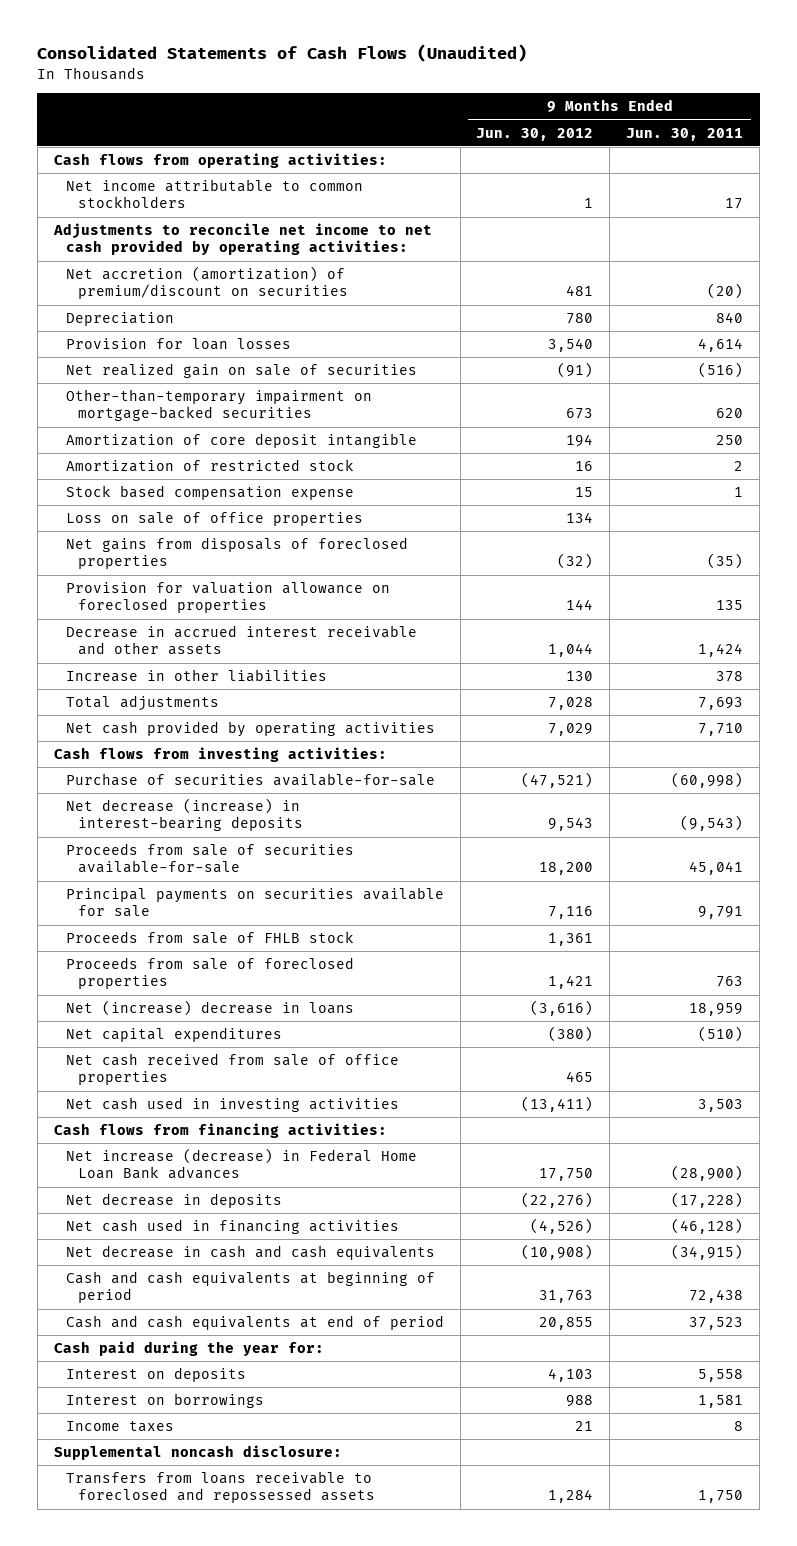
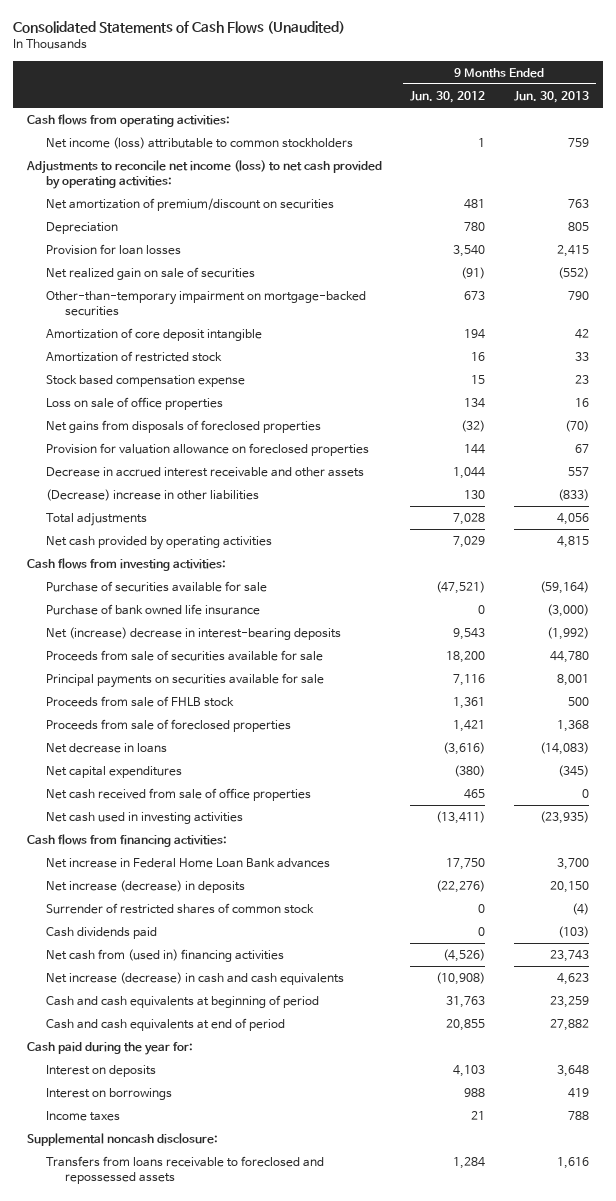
- | 9 Months Ended Jun. 30, 2012 | 9 Months Ended Jun. 30, 2011
+ | 9 Months Ended Jun. 30, 2012 | 9 Months Ended Jun. 30, 2013
- Net income attributable to common stockholders | 1 | 17
- Adjustments to reconcile net income to net cash provided by operating activities:
- Net accretion (amortization) of premium/discount on securities | 481 | (20)
+ Net income (loss) attributable to common stockholders | 1 | 759
+ Adjustments to reconcile net income (loss) to net cash provided by operating activities:
+ Net amortization of premium/discount on securities | 481 | 763
- Increase in other liabilities | 130 | 378
+ (Decrease) increase in other liabilities | 130 | (833)
- Purchase of securities available-for-sale | (47,521) | (60,998)
- Net decrease (increase) in interest-bearing deposits | 9,543 | (9,543)
- Proceeds from sale of securities available-for-sale | 18,200 | 45,041
+ Purchase of securities available for sale | (47,521) | (59,164)
+ Purchase of bank owned life insurance | 0 | (3,000)
+ Net (increase) decrease in interest-bearing deposits | 9,543 | (1,992)
+ Proceeds from sale of securities available for sale | 18,200 | 44,780
- Net (increase) decrease in loans | (3,616) | 18,959
+ Net decrease in loans | (3,616) | (14,083)
- Net increase (decrease) in Federal Home Loan Bank advances | 17,750 | (28,900)
- Net decrease in deposits | (22,276) | (17,228)
- Net cash used in financing activities | (4,526) | (46,128)
- Net decrease in cash and cash equivalents | (10,908) | (34,915)
+ Net increase in Federal Home Loan Bank advances | 17,750 | 3,700
+ Net increase (decrease) in deposits | (22,276) | 20,150
+ Surrender of restricted shares of common stock | 0 | (4)
+ Cash dividends paid | 0 | (103)
+ Net cash from (used in) financing activities | (4,526) | 23,743
+ Net increase (decrease) in cash and cash equivalents | (10,908) | 4,623

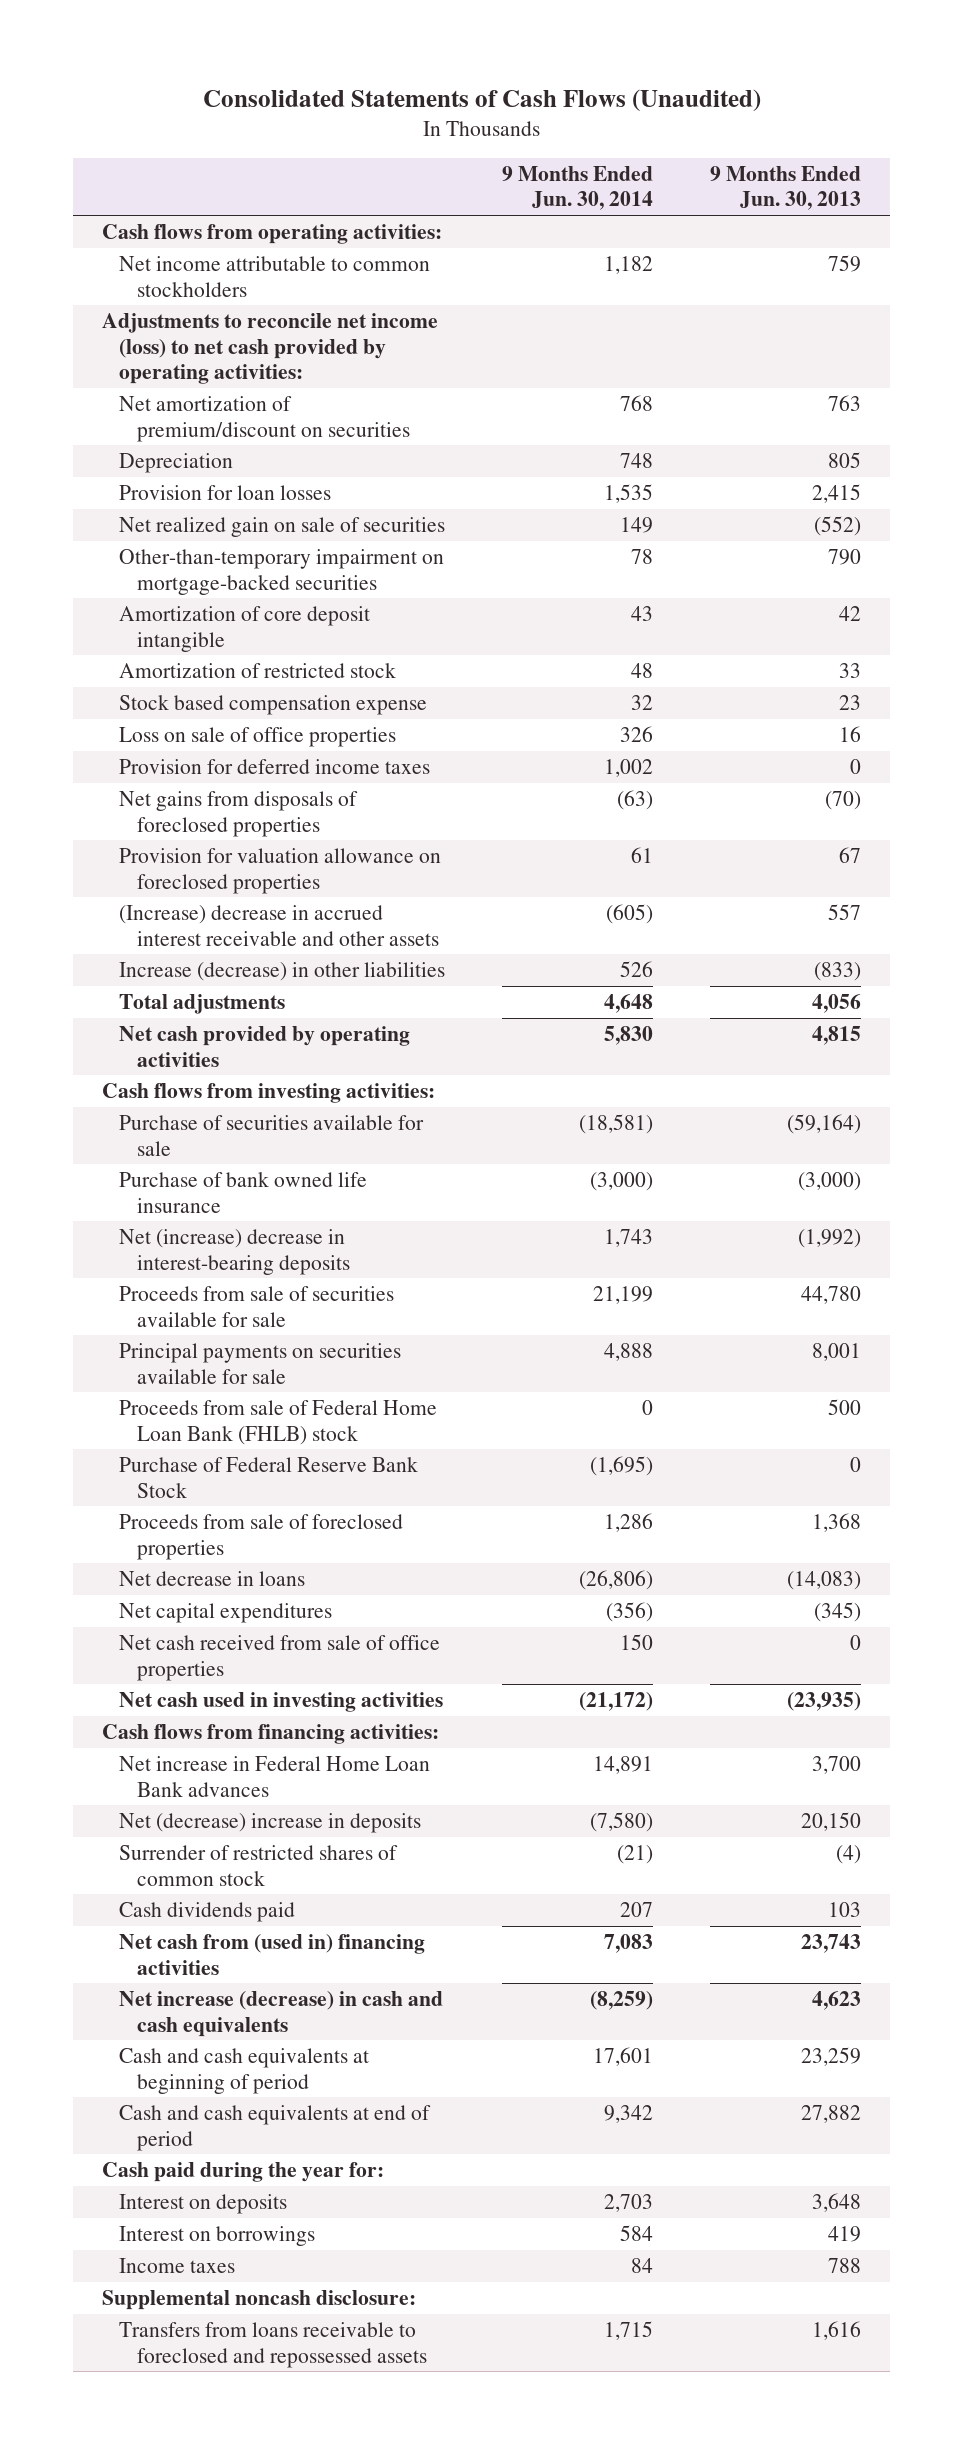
- | 9 Months Ended Jun. 30, 2012 | 9 Months Ended Jun. 30, 2013
+ | 9 Months Ended Jun. 30, 2014 | 9 Months Ended Jun. 30, 2013
- Net income (loss) attributable to common stockholders | 1 | 759
+ Net income attributable to common stockholders | 1,182 | 759
+ Provision for deferred income taxes | 1,002 | 0
- Decrease in accrued interest receivable and other assets | 1,044 | 557
- (Decrease) increase in other liabilities | 130 | (833)
+ (Increase) decrease in accrued interest receivable and other assets | (605) | 557
+ Increase (decrease) in other liabilities | 526 | (833)
- Proceeds from sale of FHLB stock | 1,361 | 500
+ Proceeds from sale of Federal Home Loan Bank (FHLB) stock | 0 | 500
+ Purchase of Federal Reserve Bank Stock | (1,695) | 0
- Net increase (decrease) in deposits | (22,276) | 20,150
+ Net (decrease) increase in deposits | (7,580) | 20,150
- Cash dividends paid | 0 | (103)
+ Cash dividends paid | 207 | 103

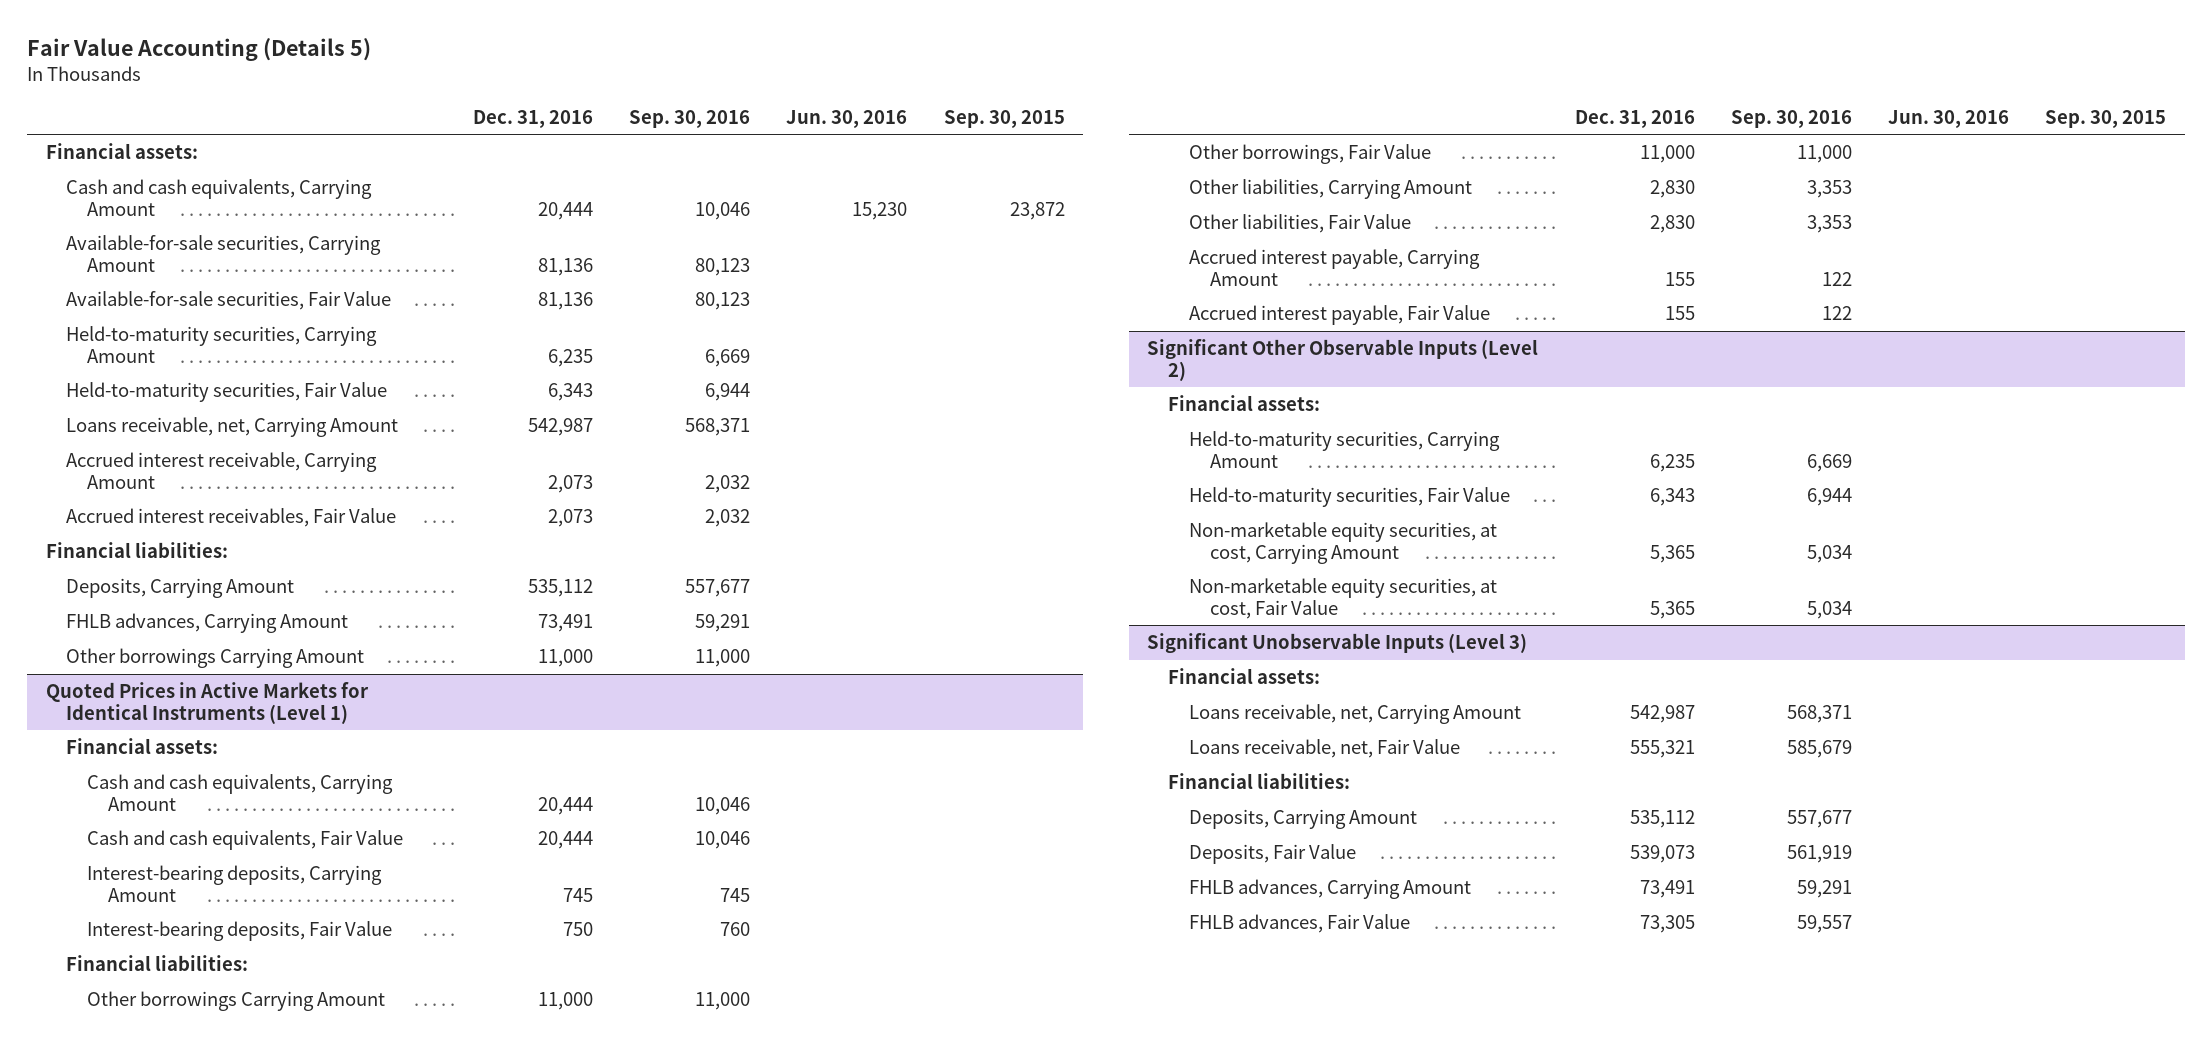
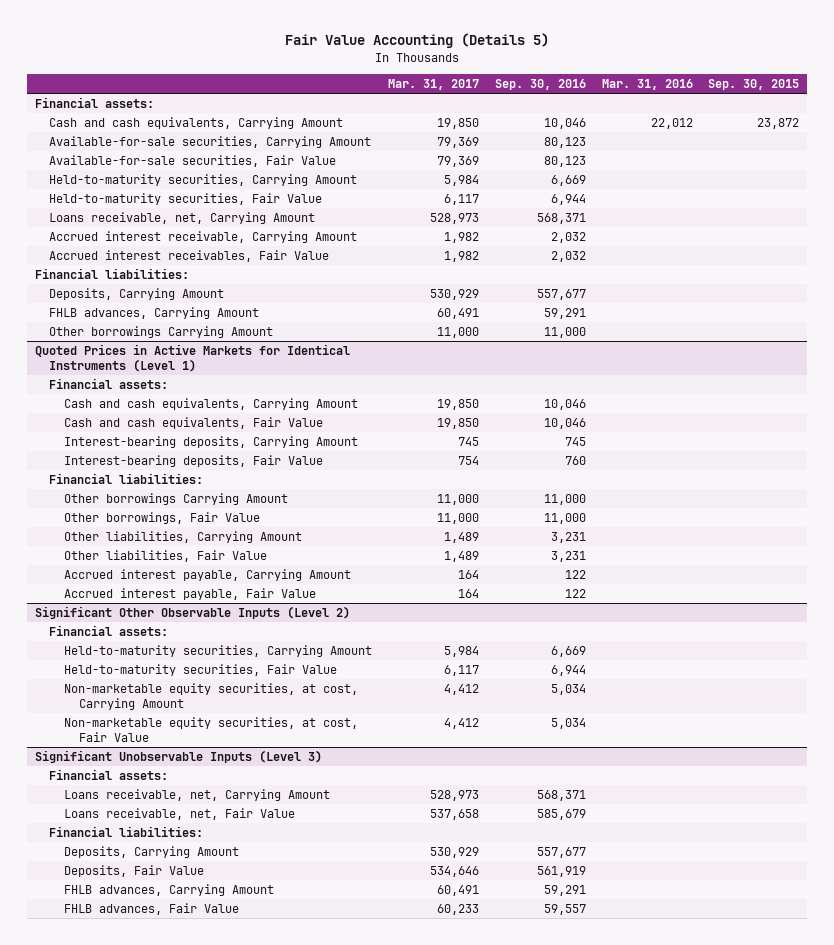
- | Dec. 31, 2016 | Sep. 30, 2016 | Jun. 30, 2016 | Sep. 30, 2015
+ | Mar. 31, 2017 | Sep. 30, 2016 | Mar. 31, 2016 | Sep. 30, 2015
@ Quoted Prices in Active Markets for Identical Instruments (Level 1)
- Other liabilities, Carrying Amount | 2,830 | 3,353 | |
- Other liabilities, Fair Value | 2,830 | 3,353 | |
+ Other liabilities, Carrying Amount | 1,489 | 3,231 | |
+ Other liabilities, Fair Value | 1,489 | 3,231 | |

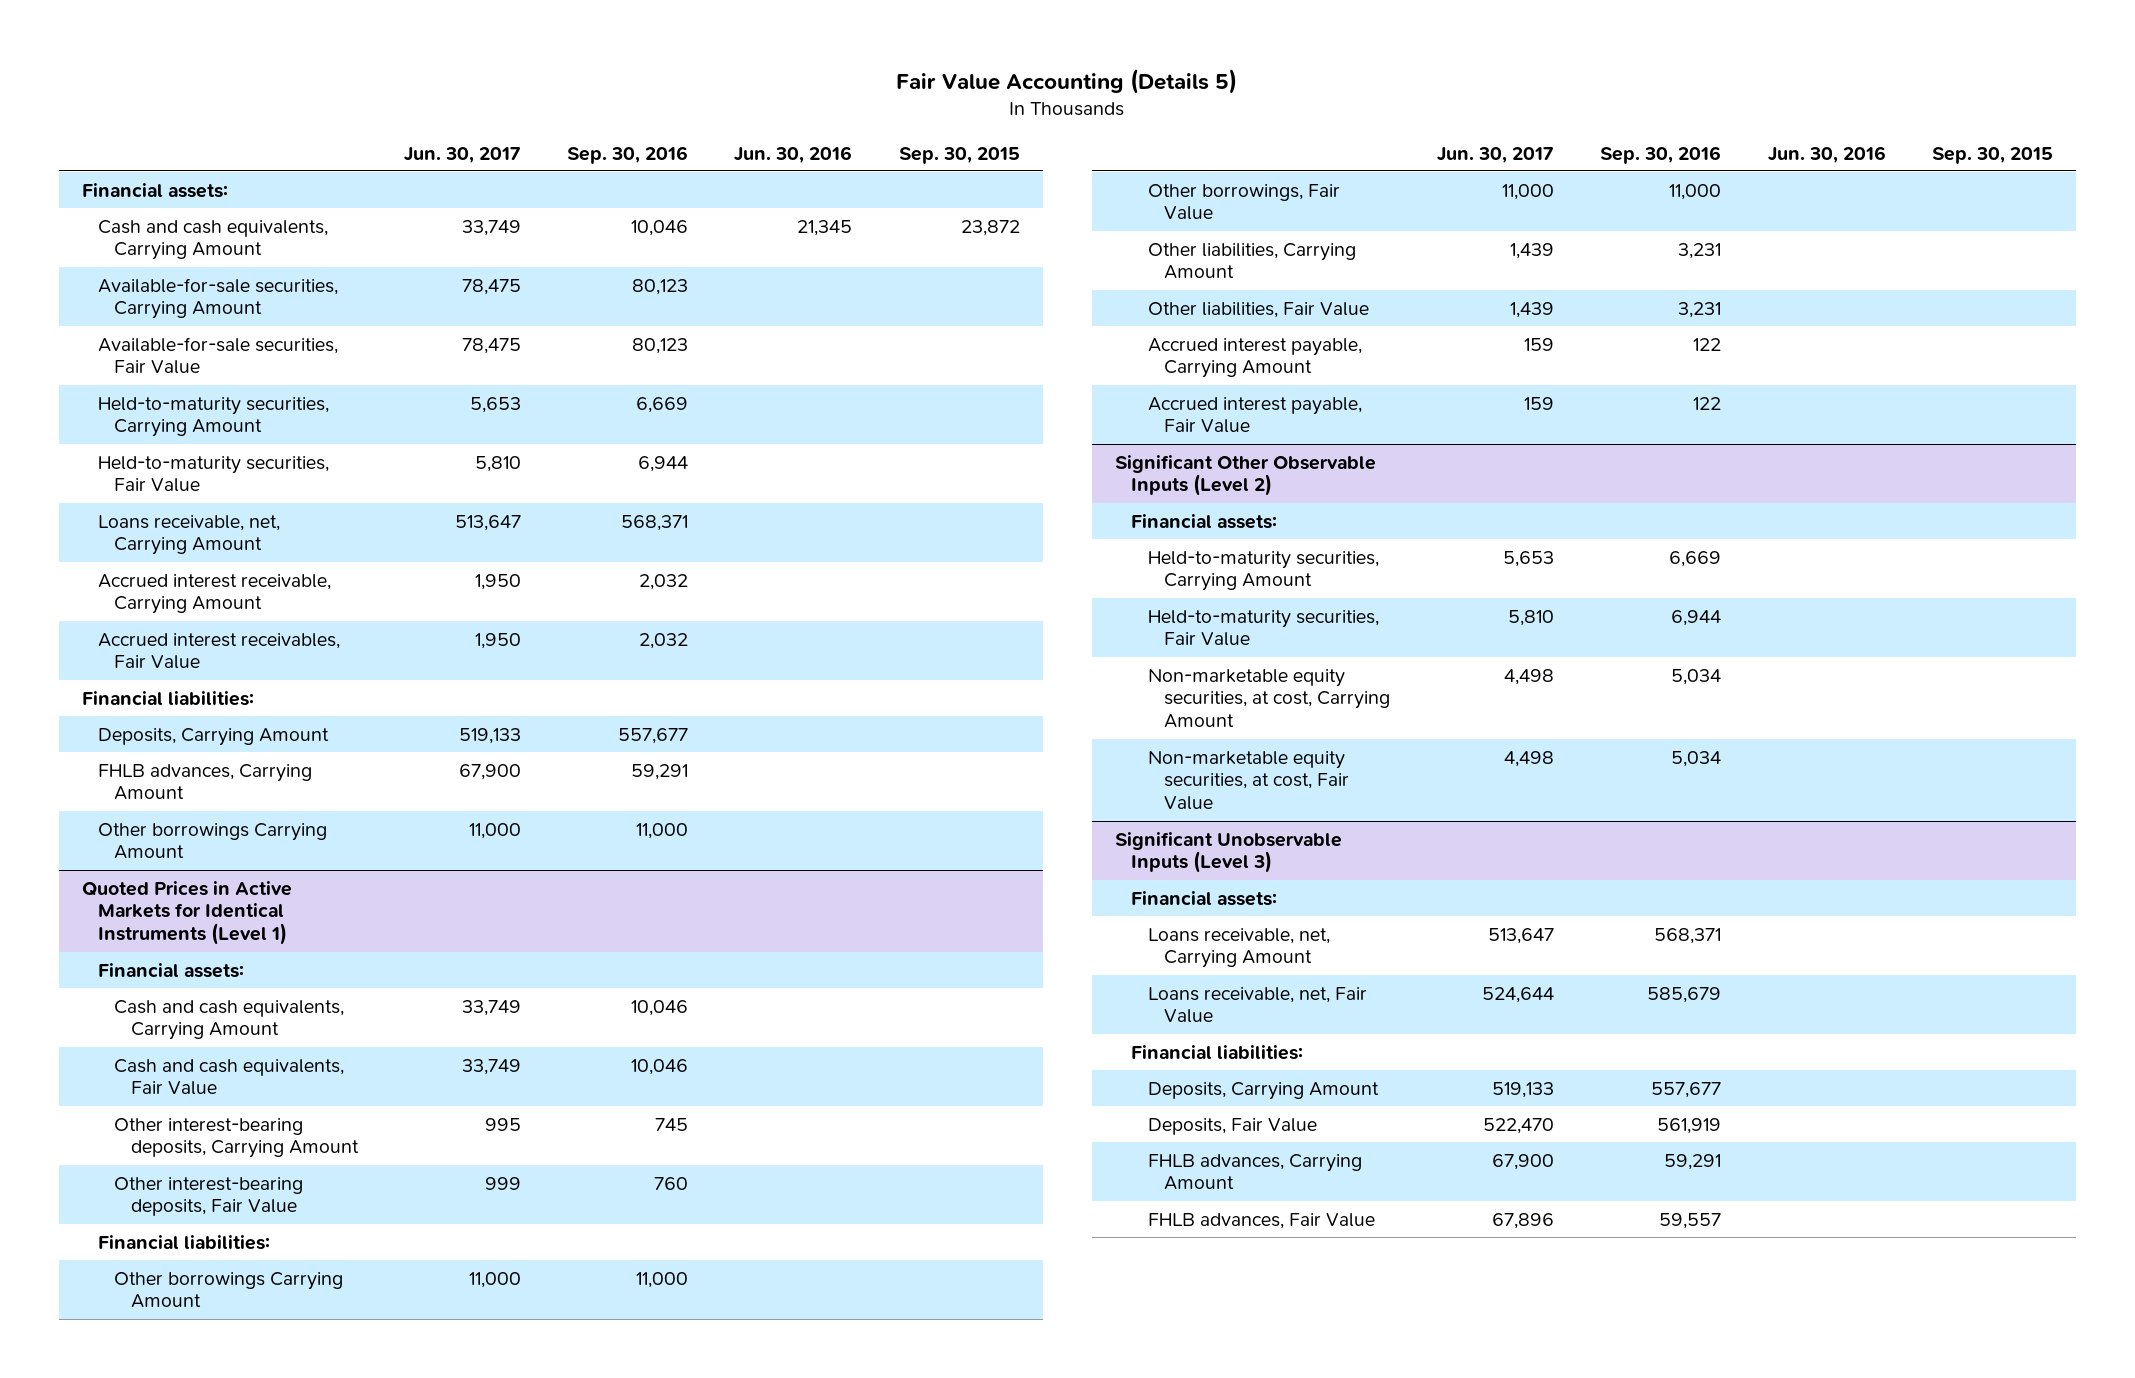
- | Mar. 31, 2017 | Sep. 30, 2016 | Mar. 31, 2016 | Sep. 30, 2015
+ | Jun. 30, 2017 | Sep. 30, 2016 | Jun. 30, 2016 | Sep. 30, 2015
@ Quoted Prices in Active Markets for Identical Instruments (Level 1)
- Interest-bearing deposits, Carrying Amount | 745 | 745 | |
- Interest-bearing deposits, Fair Value | 754 | 760 | |
+ Other interest-bearing deposits, Carrying Amount | 995 | 745 | |
+ Other interest-bearing deposits, Fair Value | 999 | 760 | |

